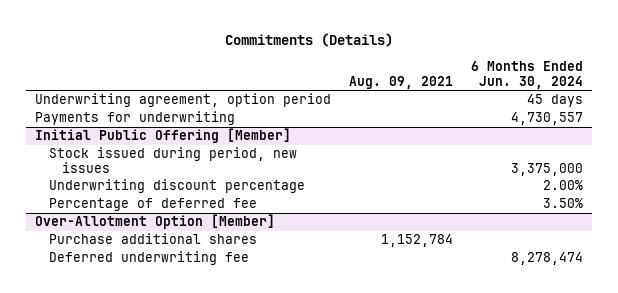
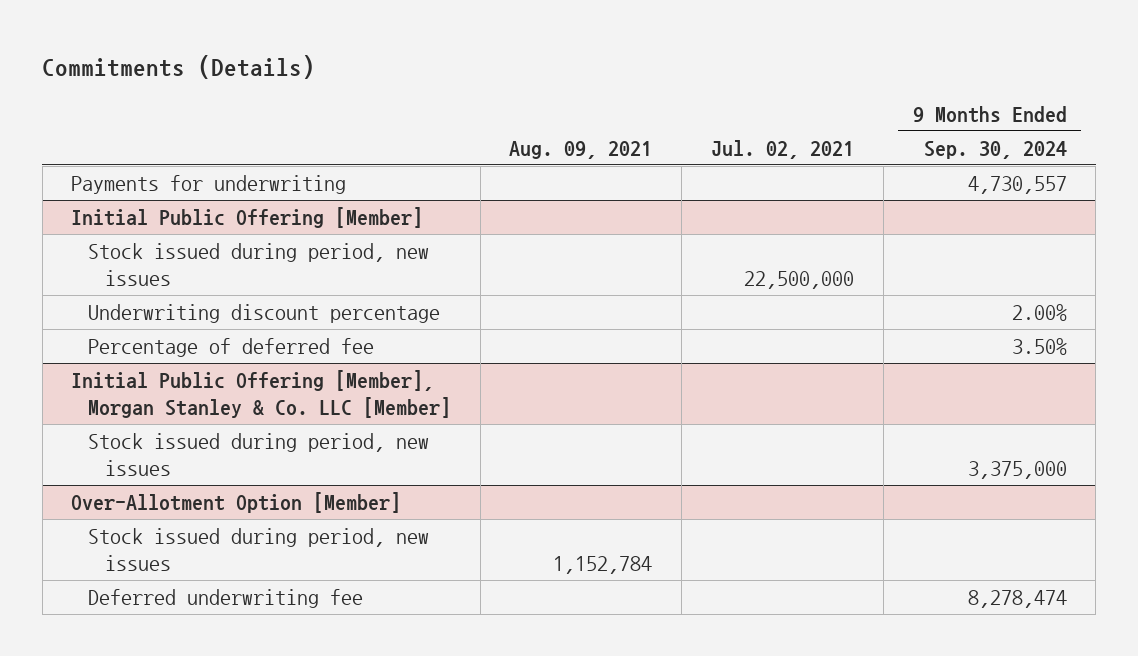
- | Aug. 09, 2021 | 6 Months Ended Jun. 30, 2024
+ | Aug. 09, 2021 | Jul. 02, 2021 | 9 Months Ended Sep. 30, 2024
- Underwriting agreement, option period | | 45 days
+ Initial Public Offering [Member], Morgan Stanley & Co. LLC [Member]
+ Stock issued during period, new issues | | | 3,375,000
@ Over-Allotment Option [Member]
- Purchase additional shares | 1,152,784 |
+ Stock issued during period, new issues | 1,152,784 | |

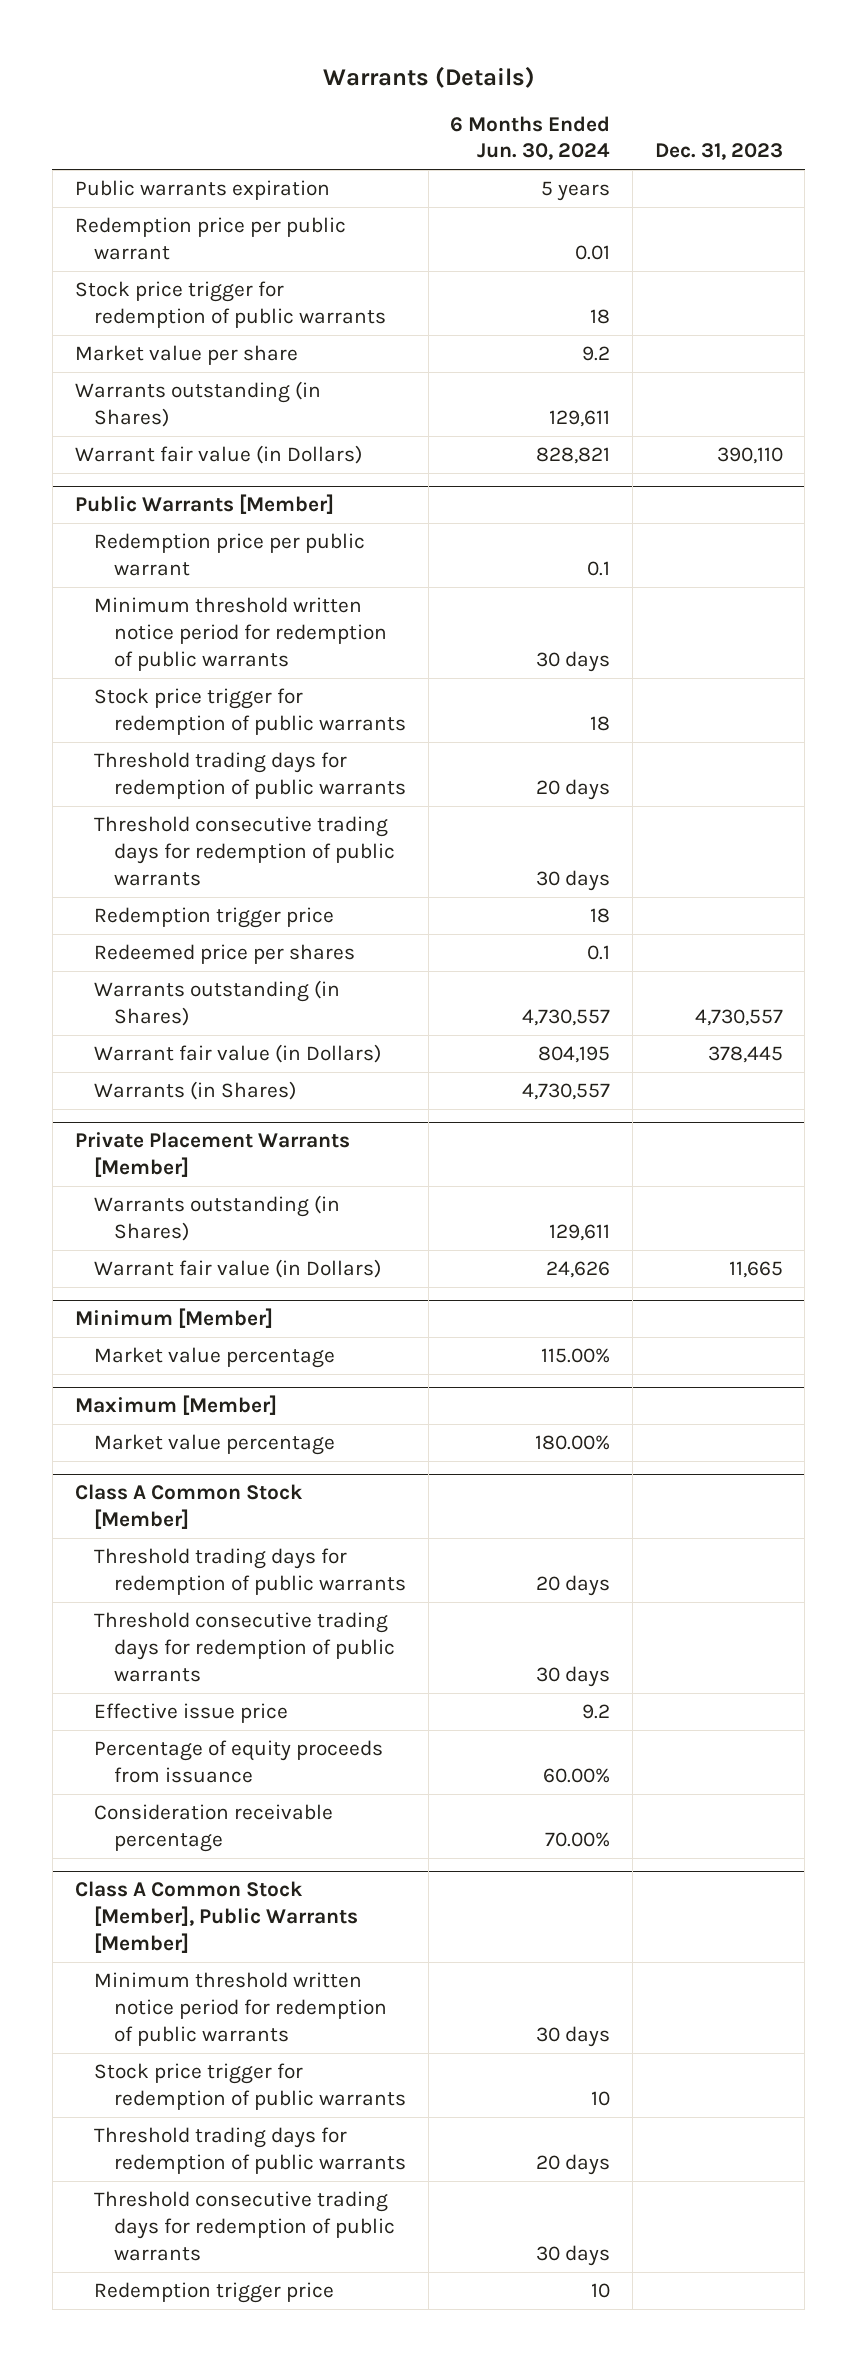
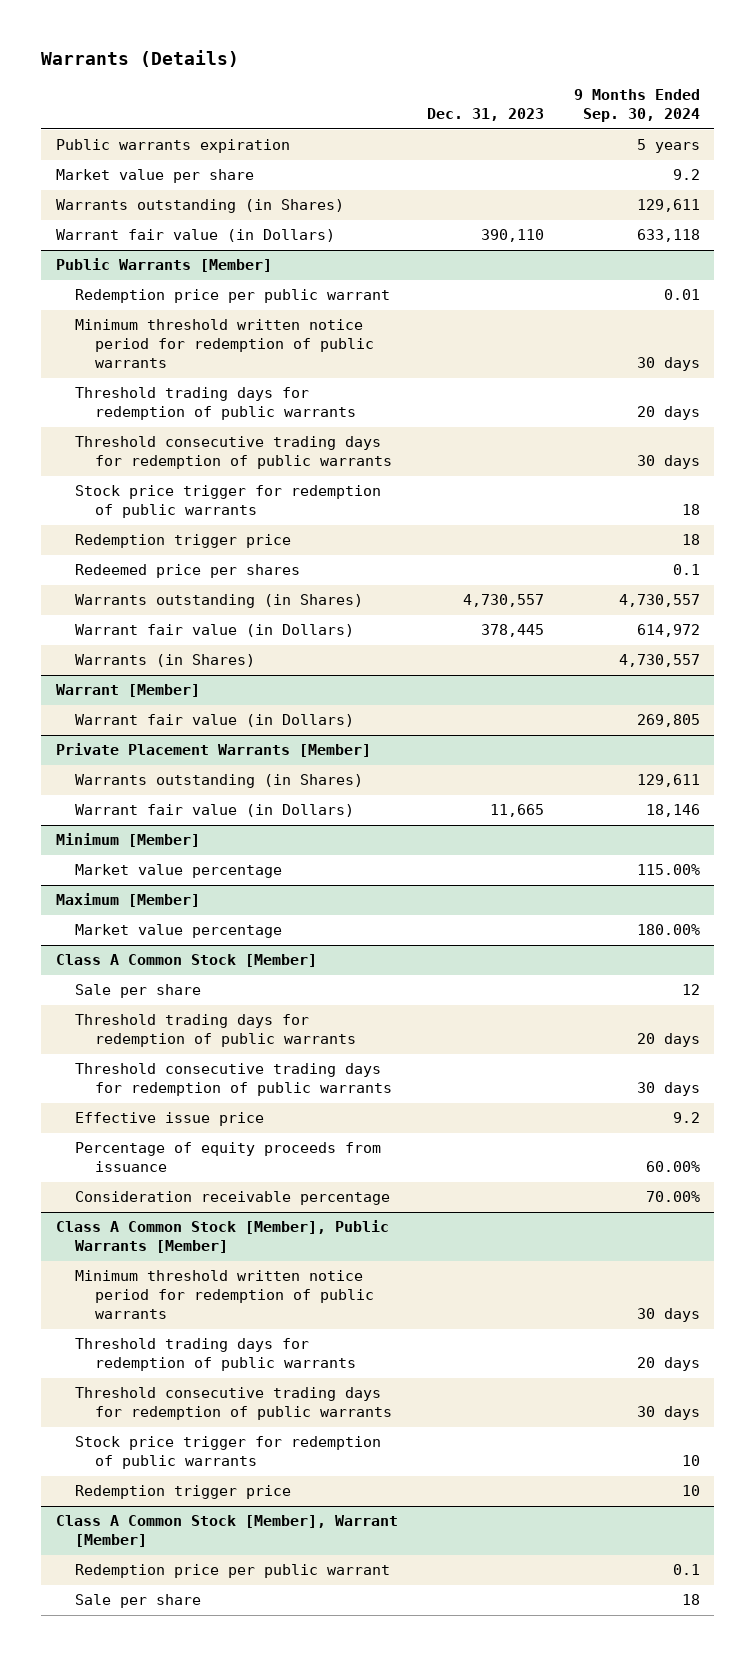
- | 6 Months Ended Jun. 30, 2024 | Dec. 31, 2023
+ | Dec. 31, 2023 | 9 Months Ended Sep. 30, 2024
- Redemption price per public warrant | 0.01 |
- Stock price trigger for redemption of public warrants | 18 |
@ Public Warrants [Member]
moved down: Stock price trigger for redemption of public warrants | | 18
+ Warrant [Member]
+ Warrant fair value (in Dollars) | | 269,805
@ Class A Common Stock [Member]
+ Sale per share | | 12
@ Class A Common Stock [Member], Public Warrants [Member]
moved down: Stock price trigger for redemption of public warrants | | 10
+ Class A Common Stock [Member], Warrant [Member]
+ Redemption price per public warrant | | 0.1
+ Sale per share | | 18

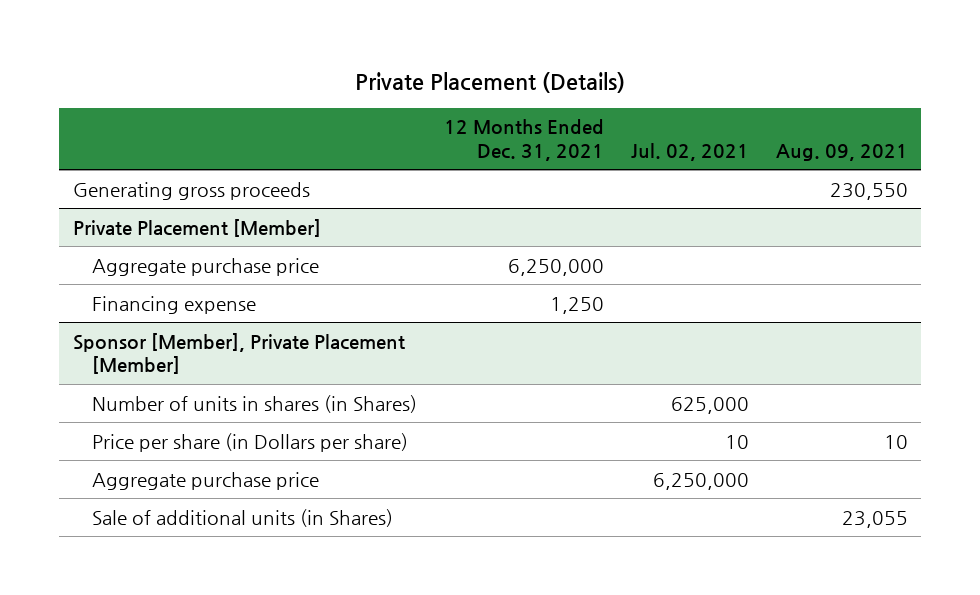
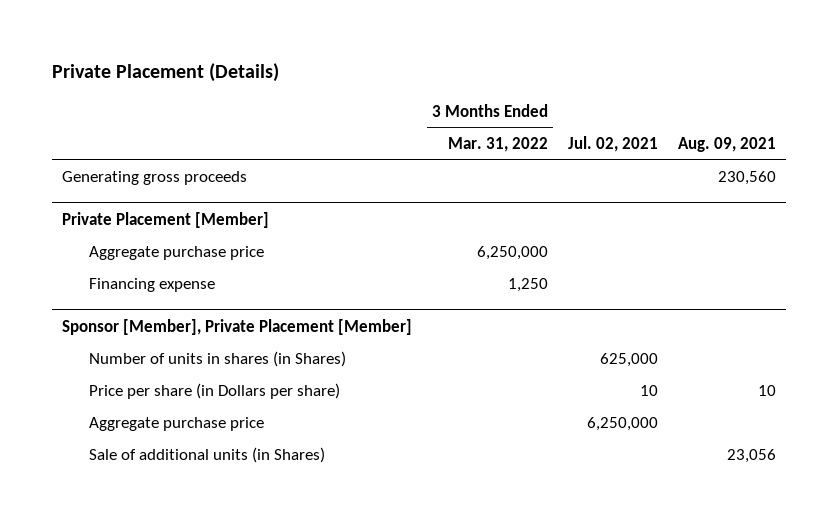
- | 12 Months Ended Dec. 31, 2021 | Jul. 02, 2021 | Aug. 09, 2021
+ | 3 Months Ended Mar. 31, 2022 | Jul. 02, 2021 | Aug. 09, 2021
- Generating gross proceeds | | | 230,550
+ Generating gross proceeds | | | 230,560
@ Sponsor [Member], Private Placement [Member]
- Sale of additional units (in Shares) | | | 23,055
+ Sale of additional units (in Shares) | | | 23,056

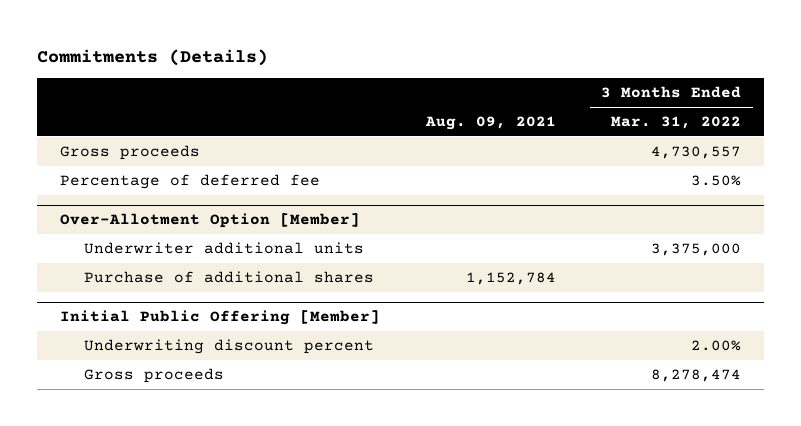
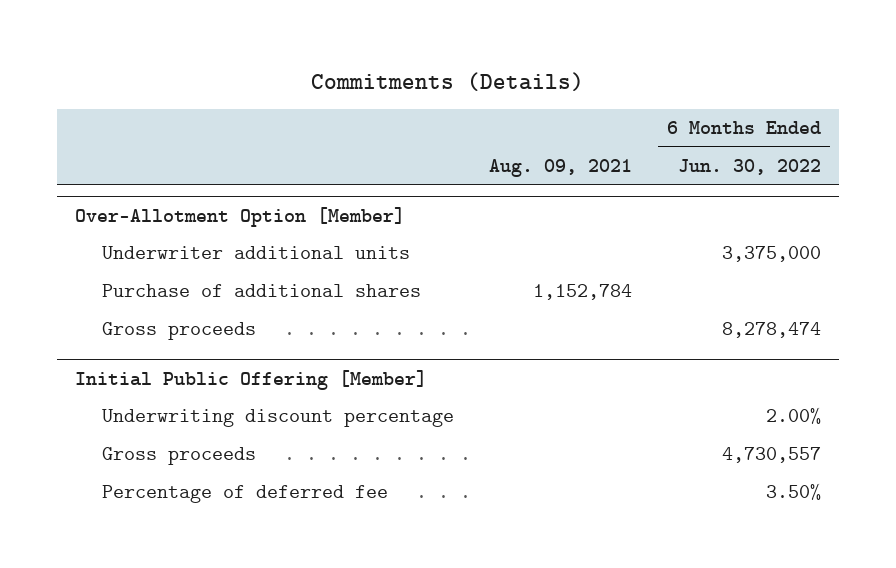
- | Aug. 09, 2021 | 3 Months Ended Mar. 31, 2022
+ | Aug. 09, 2021 | 6 Months Ended Jun. 30, 2022
- Gross proceeds | | 4,730,557
- Percentage of deferred fee | | 3.50%
@ Over-Allotment Option [Member]
+ Gross proceeds | | 8,278,474
@ Initial Public Offering [Member]
- Underwriting discount percent | | 2.00%
+ Underwriting discount percentage | | 2.00%
+ Percentage of deferred fee | | 3.50%

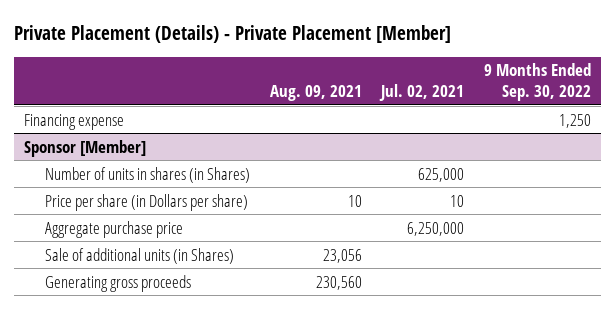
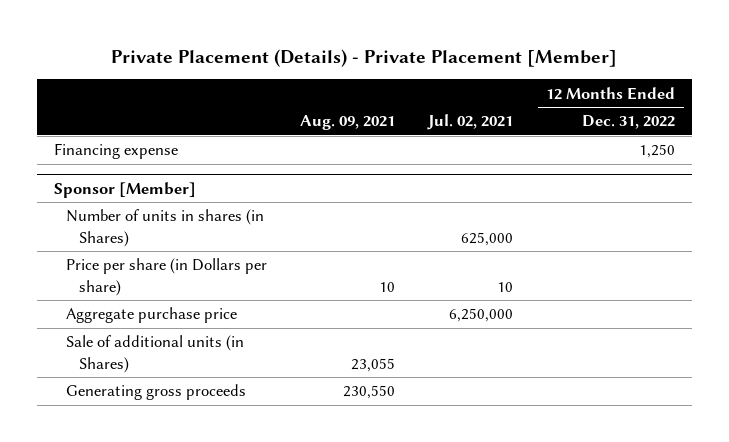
- | Aug. 09, 2021 | Jul. 02, 2021 | 9 Months Ended Sep. 30, 2022
+ | Aug. 09, 2021 | Jul. 02, 2021 | 12 Months Ended Dec. 31, 2022
@ Sponsor [Member]
- Sale of additional units (in Shares) | 23,056 | |
- Generating gross proceeds | 230,560 | |
+ Sale of additional units (in Shares) | 23,055 | |
+ Generating gross proceeds | 230,550 | |

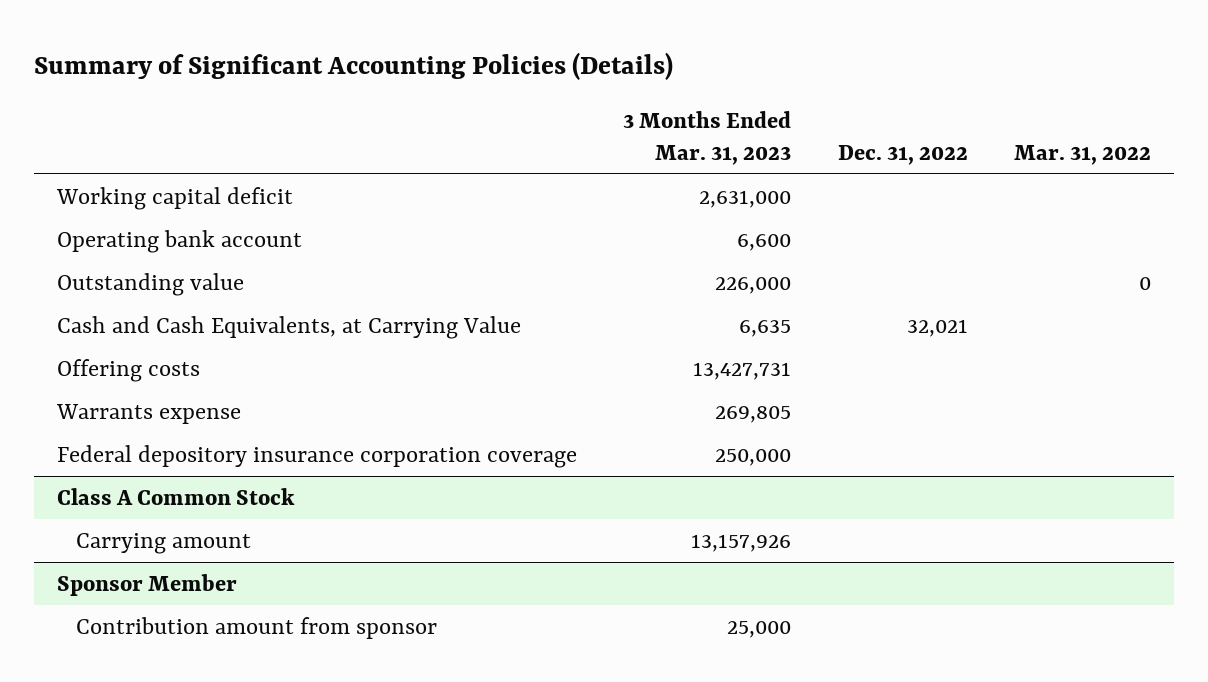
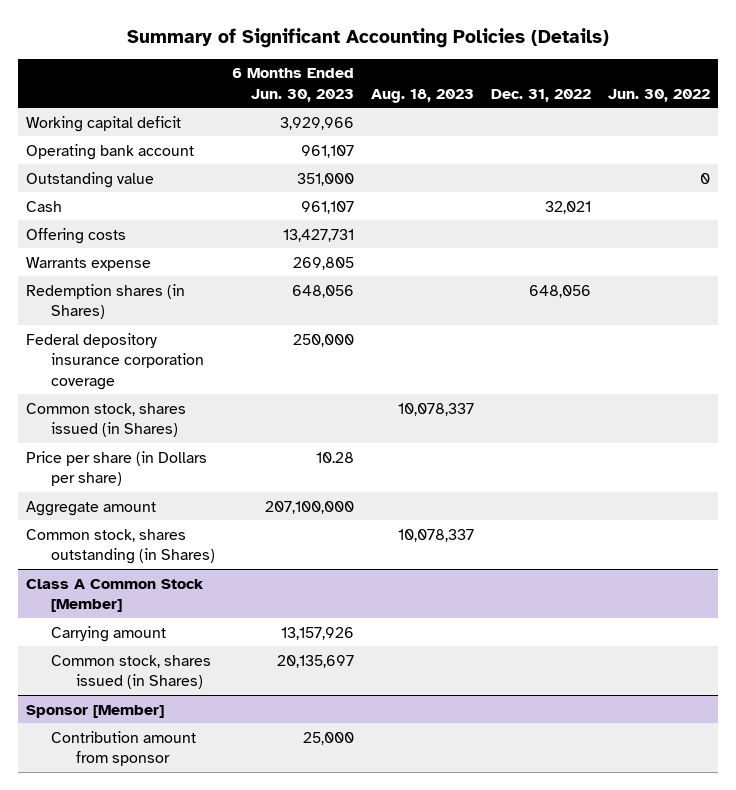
- | 3 Months Ended Mar. 31, 2023 | Dec. 31, 2022 | Mar. 31, 2022
+ | 6 Months Ended Jun. 30, 2023 | Aug. 18, 2023 | Dec. 31, 2022 | Jun. 30, 2022
- Cash and Cash Equivalents, at Carrying Value | 6,635 | 32,021 |
+ Cash | 961,107 | | 32,021 |
+ Redemption shares (in Shares) | 648,056 | | 648,056 |
- Class A Common Stock
+ Common stock, shares issued (in Shares) | | 10,078,337 | |
+ Price per share (in Dollars per share) | 10.28 | | |
+ Aggregate amount | 207,100,000 | | |
+ Common stock, shares outstanding (in Shares) | | 10,078,337 | |
+ Class A Common Stock [Member]
- Sponsor Member
+ Common stock, shares issued (in Shares) | 20,135,697 | | |
+ Sponsor [Member]

